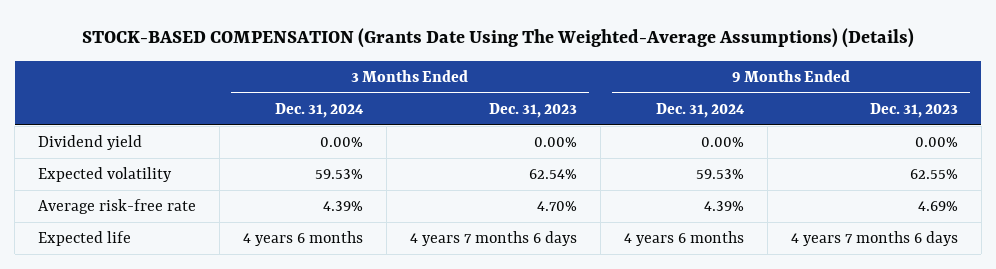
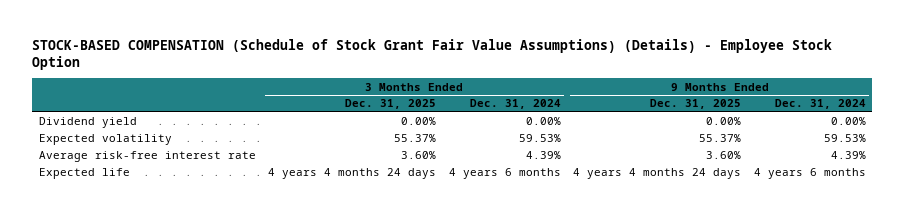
- STOCK-BASED COMPENSATION (Grants Date Using The Weighted-Average Assumptions) (Details)
+ STOCK-BASED COMPENSATION (Schedule of Stock Grant Fair Value Assumptions) (Details) - Employee Stock Option
- | 3 Months Ended Dec. 31, 2024 | 3 Months Ended Dec. 31, 2023 | 9 Months Ended Dec. 31, 2024 | 9 Months Ended Dec. 31, 2023
+ | 3 Months Ended Dec. 31, 2025 | 3 Months Ended Dec. 31, 2024 | 9 Months Ended Dec. 31, 2025 | 9 Months Ended Dec. 31, 2024
- Average risk-free rate | 4.39% | 4.70% | 4.39% | 4.69%
+ Average risk-free interest rate | 3.60% | 4.39% | 3.60% | 4.39%

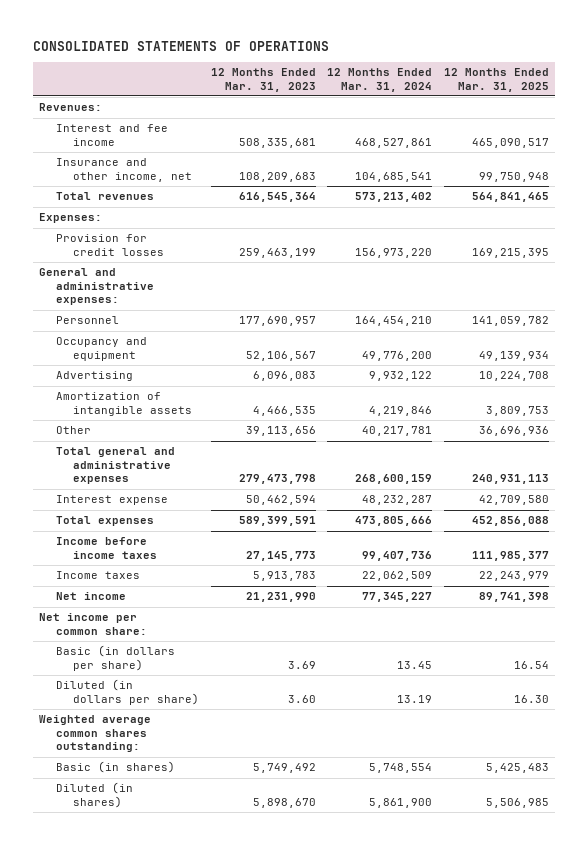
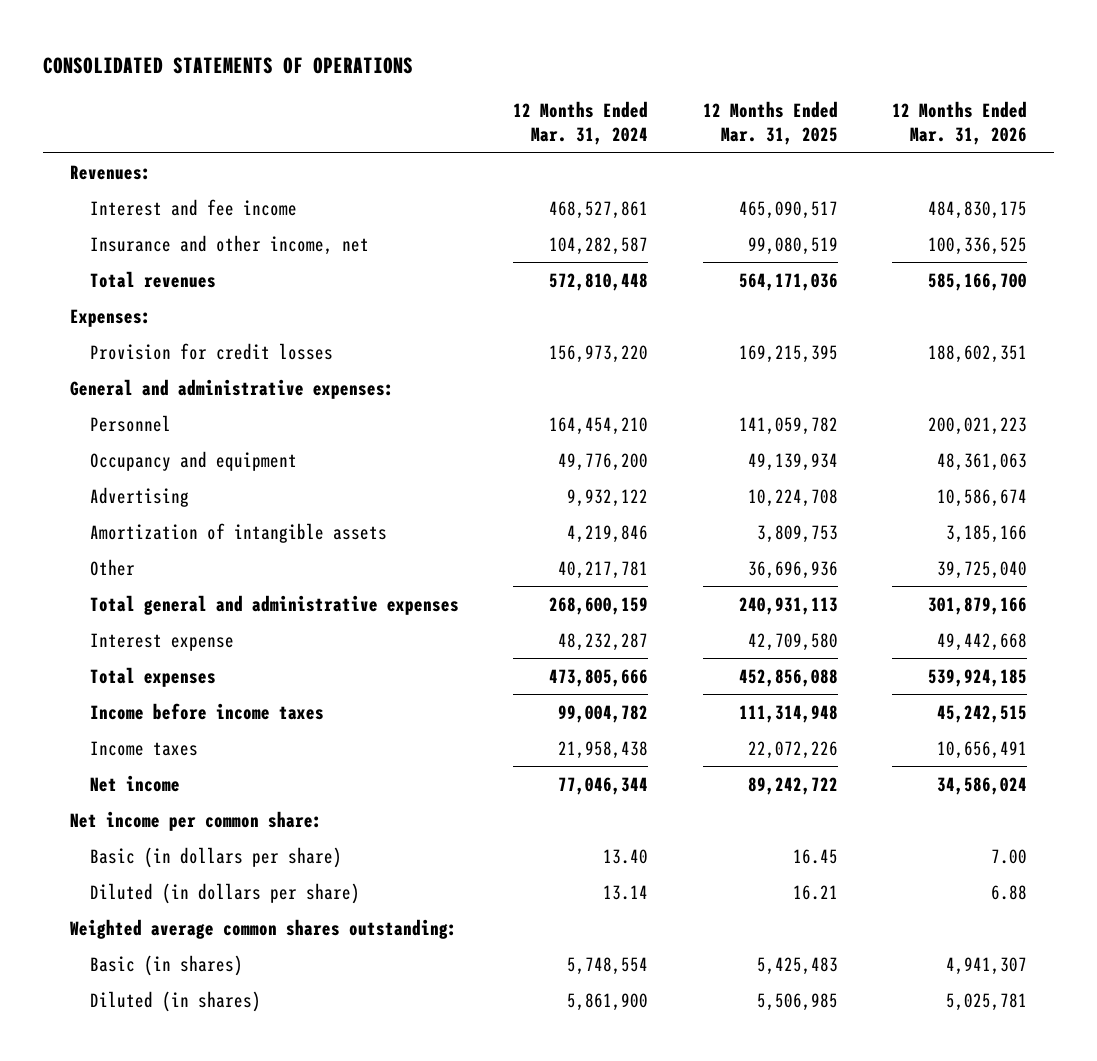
- | 12 Months Ended Mar. 31, 2023 | 12 Months Ended Mar. 31, 2024 | 12 Months Ended Mar. 31, 2025
+ | 12 Months Ended Mar. 31, 2024 | 12 Months Ended Mar. 31, 2025 | 12 Months Ended Mar. 31, 2026
- Insurance and other income, net | 108,209,683 | 104,685,541 | 99,750,948
- Total revenues | 616,545,364 | 573,213,402 | 564,841,465
+ Insurance and other income, net | 104,282,587 | 99,080,519 | 100,336,525
+ Total revenues | 572,810,448 | 564,171,036 | 585,166,700
- Income before income taxes | 27,145,773 | 99,407,736 | 111,985,377
- Income taxes | 5,913,783 | 22,062,509 | 22,243,979
- Net income | 21,231,990 | 77,345,227 | 89,741,398
+ Income before income taxes | 99,004,782 | 111,314,948 | 45,242,515
+ Income taxes | 21,958,438 | 22,072,226 | 10,656,491
+ Net income | 77,046,344 | 89,242,722 | 34,586,024
- Basic (in dollars per share) | 3.69 | 13.45 | 16.54
- Diluted (in dollars per share) | 3.60 | 13.19 | 16.30
+ Basic (in dollars per share) | 13.40 | 16.45 | 7.00
+ Diluted (in dollars per share) | 13.14 | 16.21 | 6.88

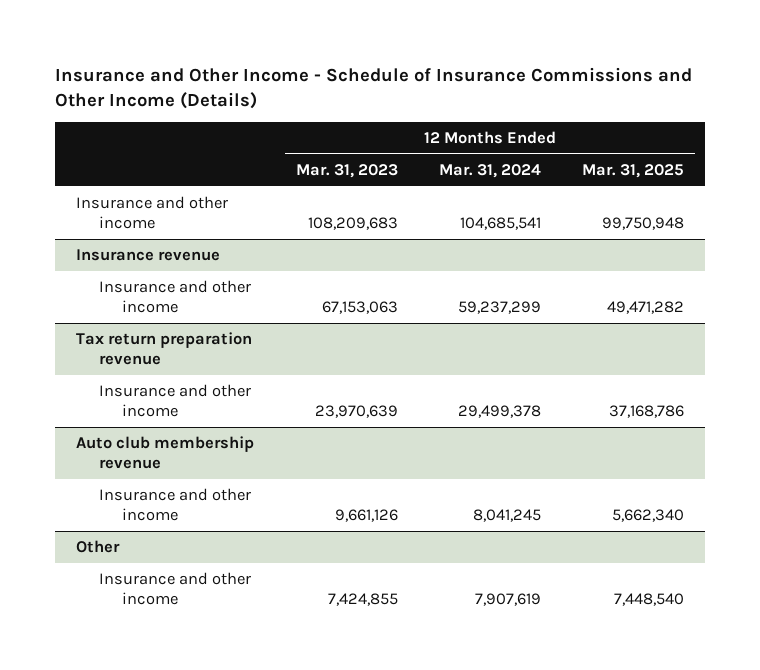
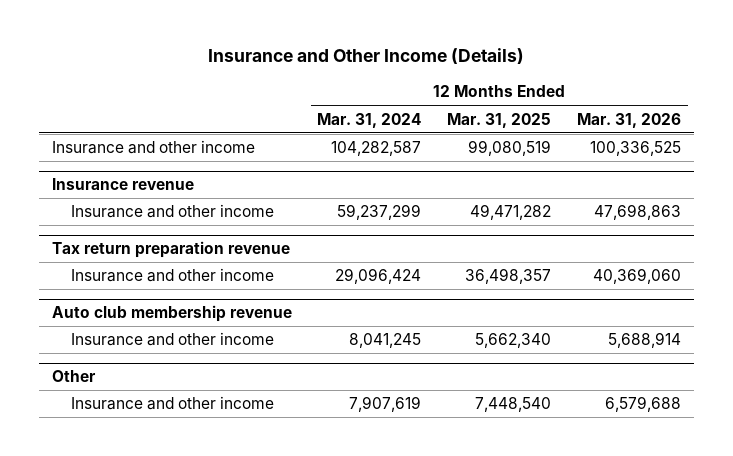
- Insurance and Other Income - Schedule of Insurance Commissions and Other Income (Details)
+ Insurance and Other Income (Details)
- | 12 Months Ended Mar. 31, 2023 | 12 Months Ended Mar. 31, 2024 | 12 Months Ended Mar. 31, 2025
+ | 12 Months Ended Mar. 31, 2024 | 12 Months Ended Mar. 31, 2025 | 12 Months Ended Mar. 31, 2026
- Insurance and other income | 108,209,683 | 104,685,541 | 99,750,948
+ Insurance and other income | 104,282,587 | 99,080,519 | 100,336,525
@ Tax return preparation revenue
- Insurance and other income | 23,970,639 | 29,499,378 | 37,168,786
+ Insurance and other income | 29,096,424 | 36,498,357 | 40,369,060

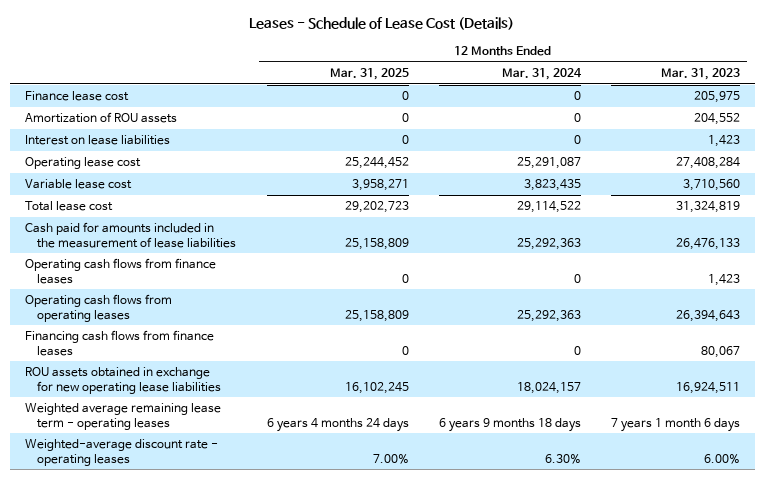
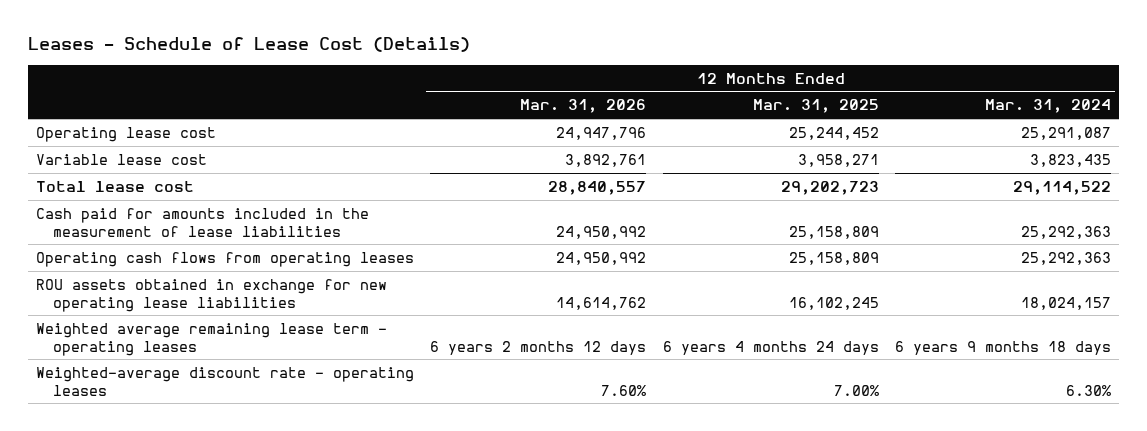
- | 12 Months Ended Mar. 31, 2025 | 12 Months Ended Mar. 31, 2024 | 12 Months Ended Mar. 31, 2023
+ | 12 Months Ended Mar. 31, 2026 | 12 Months Ended Mar. 31, 2025 | 12 Months Ended Mar. 31, 2024
- Finance lease cost | 0 | 0 | 205,975
- Amortization of ROU assets | 0 | 0 | 204,552
- Interest on lease liabilities | 0 | 0 | 1,423
- Operating cash flows from finance leases | 0 | 0 | 1,423
- Financing cash flows from finance leases | 0 | 0 | 80,067

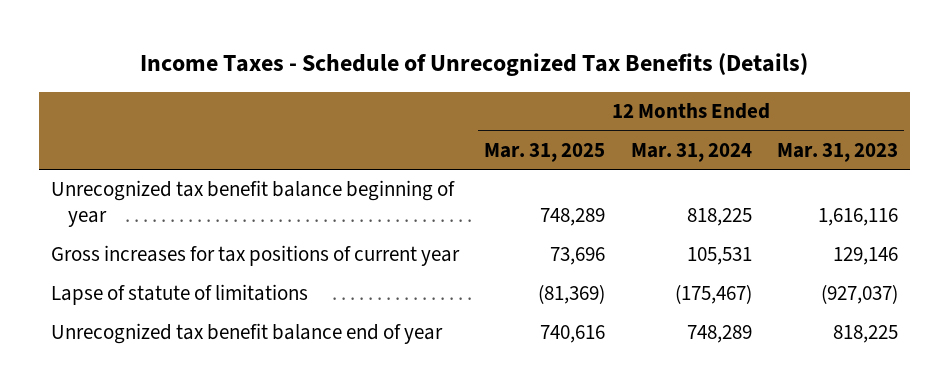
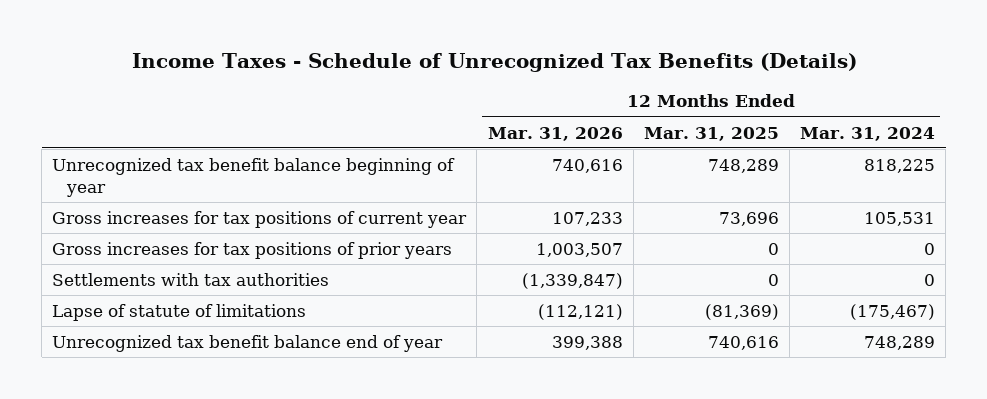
- | 12 Months Ended Mar. 31, 2025 | 12 Months Ended Mar. 31, 2024 | 12 Months Ended Mar. 31, 2023
+ | 12 Months Ended Mar. 31, 2026 | 12 Months Ended Mar. 31, 2025 | 12 Months Ended Mar. 31, 2024
+ Gross increases for tax positions of prior years | 1,003,507 | 0 | 0
+ Settlements with tax authorities | (1,339,847) | 0 | 0

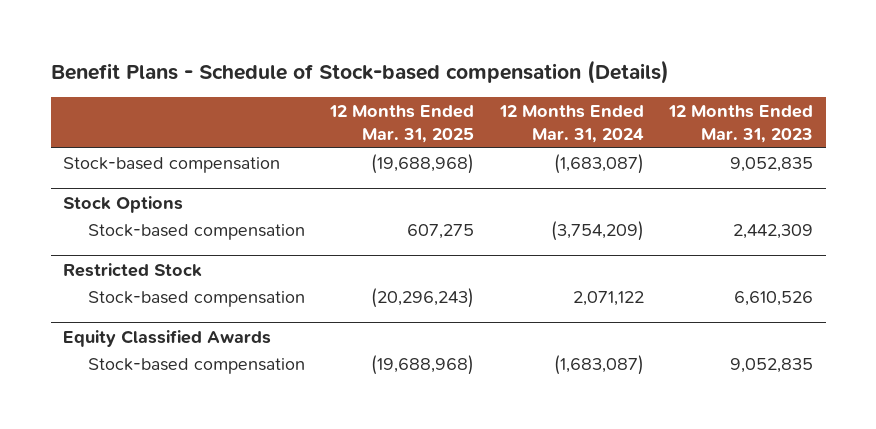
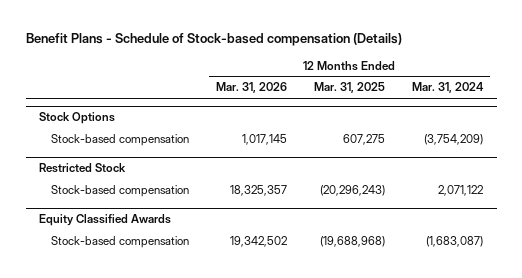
- | 12 Months Ended Mar. 31, 2025 | 12 Months Ended Mar. 31, 2024 | 12 Months Ended Mar. 31, 2023
+ | 12 Months Ended Mar. 31, 2026 | 12 Months Ended Mar. 31, 2025 | 12 Months Ended Mar. 31, 2024
- Stock-based compensation | (19,688,968) | (1,683,087) | 9,052,835

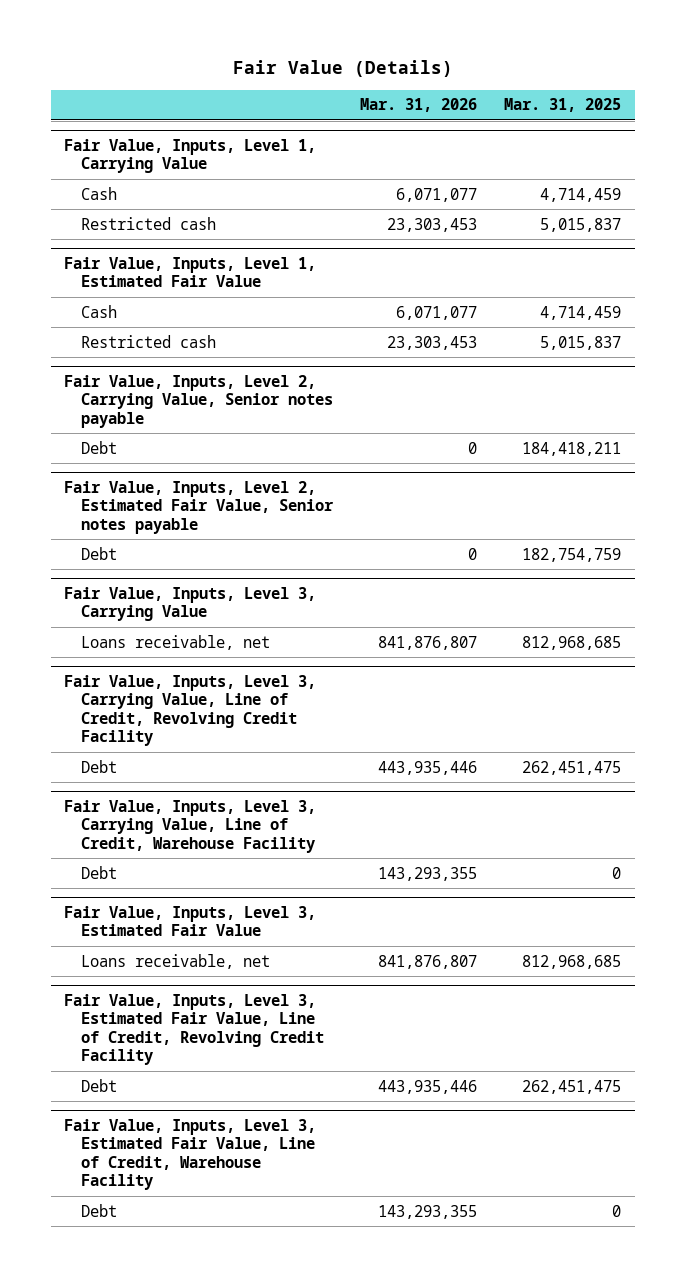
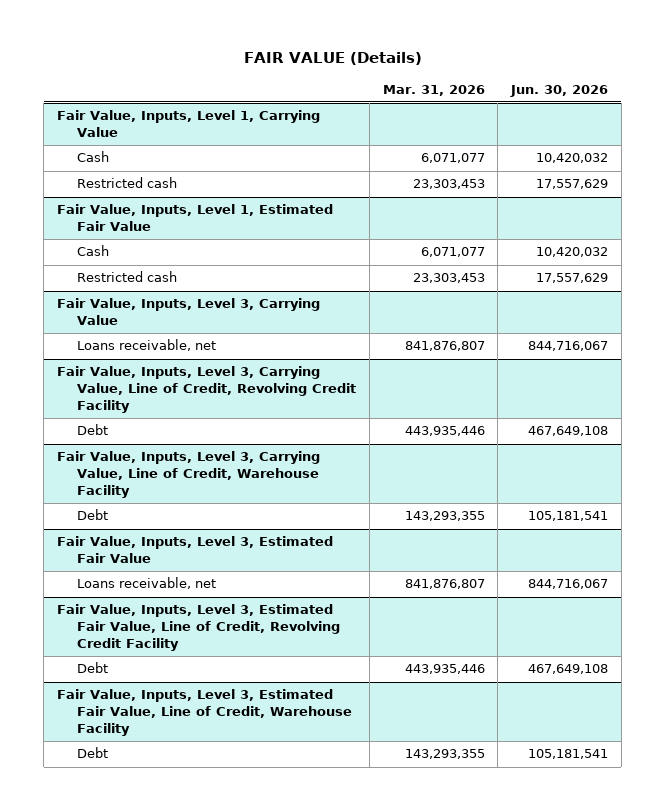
- Fair Value (Details)
+ FAIR VALUE (Details)
- | Mar. 31, 2026 | Mar. 31, 2025
+ | Mar. 31, 2026 | Jun. 30, 2026
- Fair Value, Inputs, Level 2, Carrying Value, Senior notes payable
- Debt | 0 | 184,418,211
- Fair Value, Inputs, Level 2, Estimated Fair Value, Senior notes payable
- Debt | 0 | 182,754,759

